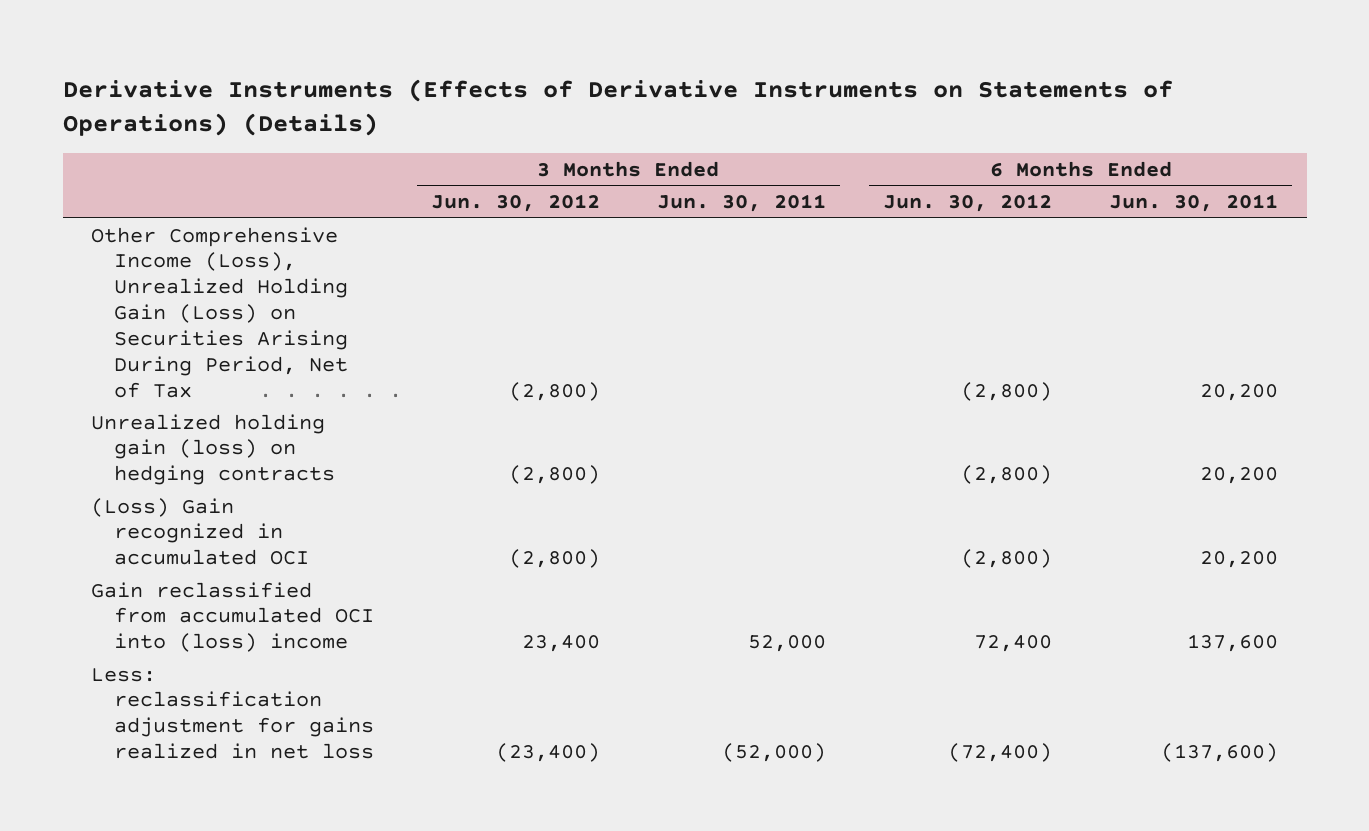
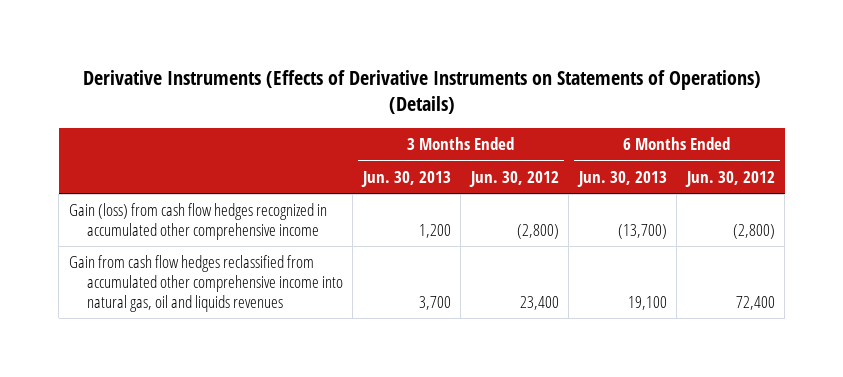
- | 3 Months Ended Jun. 30, 2012 | 3 Months Ended Jun. 30, 2011 | 6 Months Ended Jun. 30, 2012 | 6 Months Ended Jun. 30, 2011
+ | 3 Months Ended Jun. 30, 2013 | 3 Months Ended Jun. 30, 2012 | 6 Months Ended Jun. 30, 2013 | 6 Months Ended Jun. 30, 2012
- Other Comprehensive Income (Loss), Unrealized Holding Gain (Loss) on Securities Arising During Period, Net of Tax | (2,800) | | (2,800) | 20,200
- Unrealized holding gain (loss) on hedging contracts | (2,800) | | (2,800) | 20,200
- (Loss) Gain recognized in accumulated OCI | (2,800) | | (2,800) | 20,200
- Gain reclassified from accumulated OCI into (loss) income | 23,400 | 52,000 | 72,400 | 137,600
- Less: reclassification adjustment for gains realized in net loss | (23,400) | (52,000) | (72,400) | (137,600)
+ Gain (loss) from cash flow hedges recognized in accumulated other comprehensive income | 1,200 | (2,800) | (13,700) | (2,800)
+ Gain from cash flow hedges reclassified from accumulated other comprehensive income into natural gas, oil and liquids revenues | 3,700 | 23,400 | 19,100 | 72,400

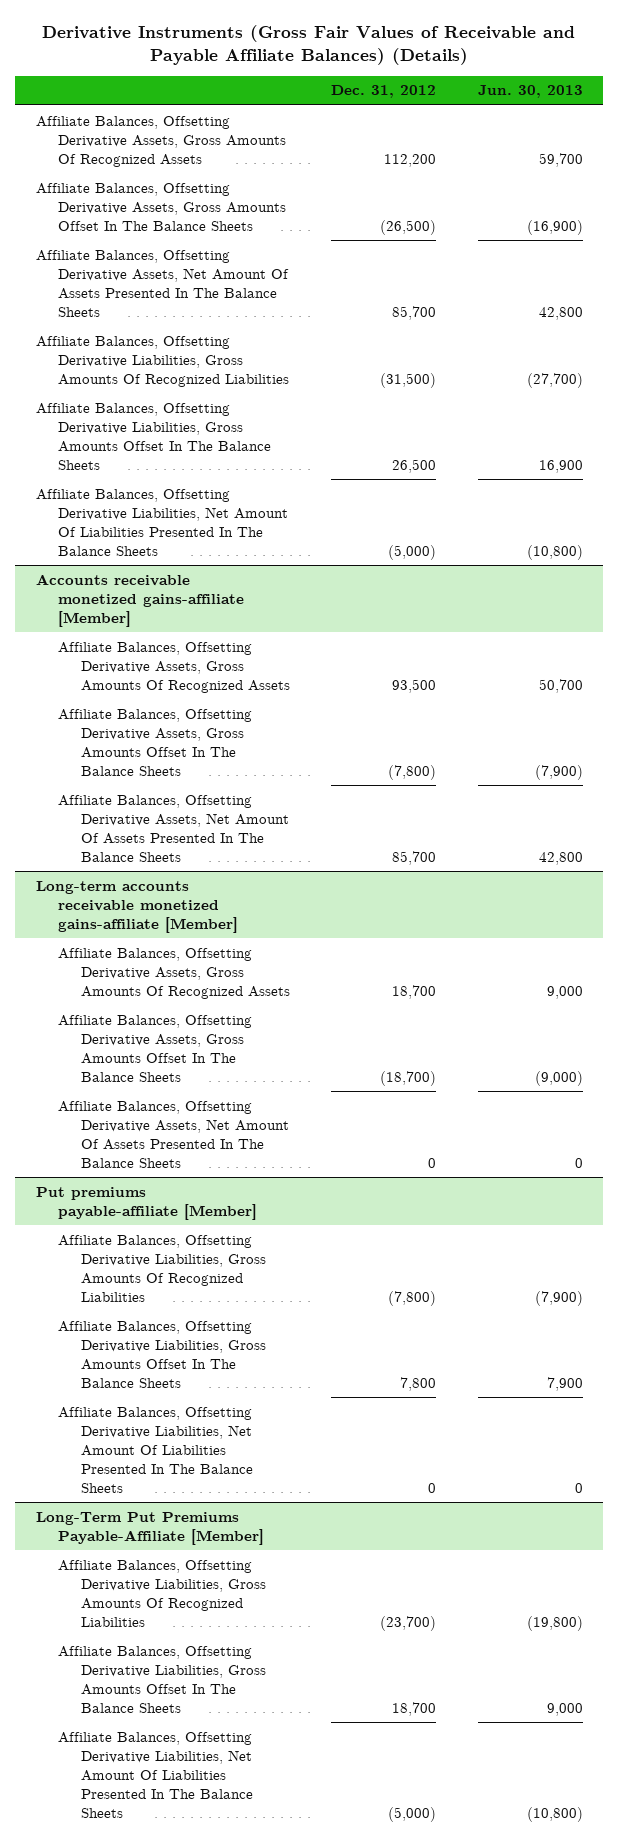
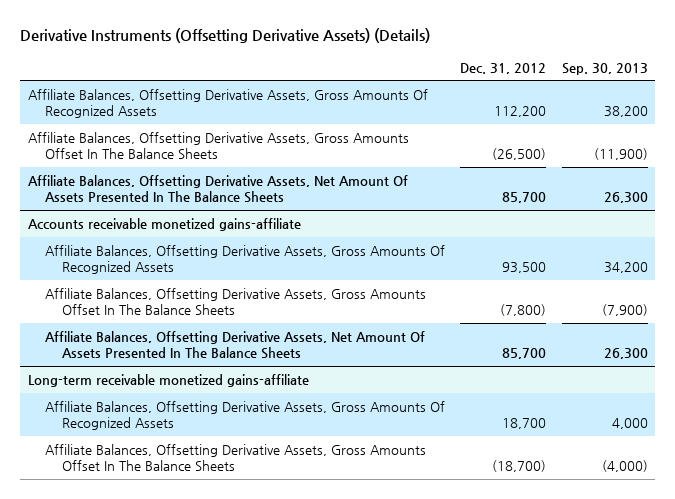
- Derivative Instruments (Gross Fair Values of Receivable and Payable Affiliate Balances) (Details)
+ Derivative Instruments (Offsetting Derivative Assets) (Details)
- | Dec. 31, 2012 | Jun. 30, 2013
+ | Dec. 31, 2012 | Sep. 30, 2013
- Affiliate Balances, Offsetting Derivative Liabilities, Gross Amounts Of Recognized Liabilities | (31,500) | (27,700)
- Affiliate Balances, Offsetting Derivative Liabilities, Gross Amounts Offset In The Balance Sheets | 26,500 | 16,900
- Affiliate Balances, Offsetting Derivative Liabilities, Net Amount Of Liabilities Presented In The Balance Sheets | (5,000) | (10,800)
- Accounts receivable monetized gains-affiliate [Member]
+ Accounts receivable monetized gains-affiliate
- Long-term accounts receivable monetized gains-affiliate [Member]
+ Long-term receivable monetized gains-affiliate
- Affiliate Balances, Offsetting Derivative Assets, Net Amount Of Assets Presented In The Balance Sheets | 0 | 0
- Put premiums payable-affiliate [Member]
- Affiliate Balances, Offsetting Derivative Liabilities, Gross Amounts Of Recognized Liabilities | (7,800) | (7,900)
- Affiliate Balances, Offsetting Derivative Liabilities, Gross Amounts Offset In The Balance Sheets | 7,800 | 7,900
- Affiliate Balances, Offsetting Derivative Liabilities, Net Amount Of Liabilities Presented In The Balance Sheets | 0 | 0
- Long-Term Put Premiums Payable-Affiliate [Member]
- Affiliate Balances, Offsetting Derivative Liabilities, Gross Amounts Of Recognized Liabilities | (23,700) | (19,800)
- Affiliate Balances, Offsetting Derivative Liabilities, Gross Amounts Offset In The Balance Sheets | 18,700 | 9,000
- Affiliate Balances, Offsetting Derivative Liabilities, Net Amount Of Liabilities Presented In The Balance Sheets | (5,000) | (10,800)

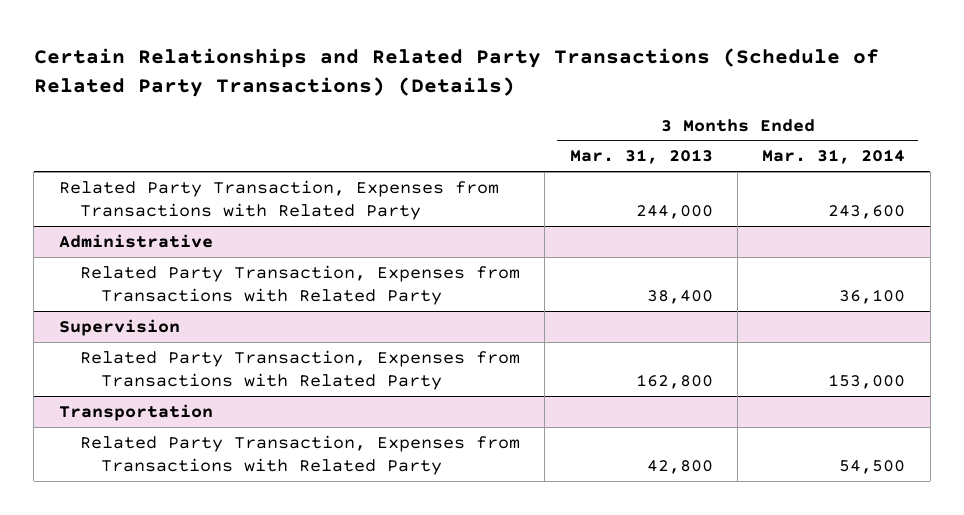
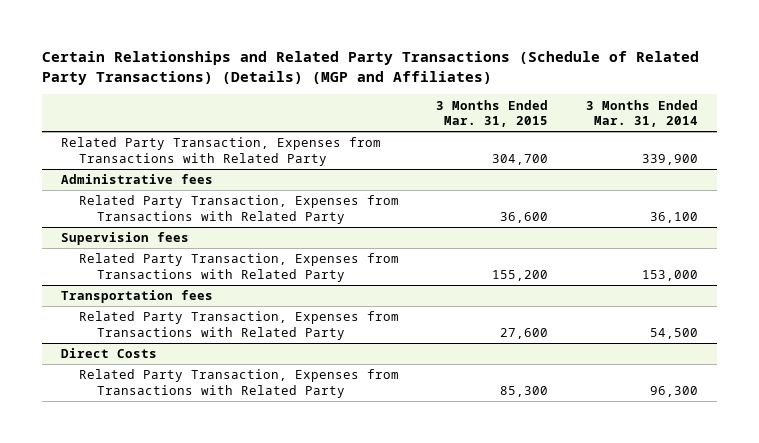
- Certain Relationships and Related Party Transactions (Schedule of Related Party Transactions) (Details)
+ Certain Relationships and Related Party Transactions (Schedule of Related Party Transactions) (Details) (MGP and Affiliates)
- | 3 Months Ended Mar. 31, 2013 | 3 Months Ended Mar. 31, 2014
+ | 3 Months Ended Mar. 31, 2015 | 3 Months Ended Mar. 31, 2014
- Related Party Transaction, Expenses from Transactions with Related Party | 244,000 | 243,600
- Administrative
+ Related Party Transaction, Expenses from Transactions with Related Party | 304,700 | 339,900
+ Administrative fees
- Supervision
+ Supervision fees
- Transportation
+ Transportation fees
+ Direct Costs
+ Related Party Transaction, Expenses from Transactions with Related Party | 85,300 | 96,300

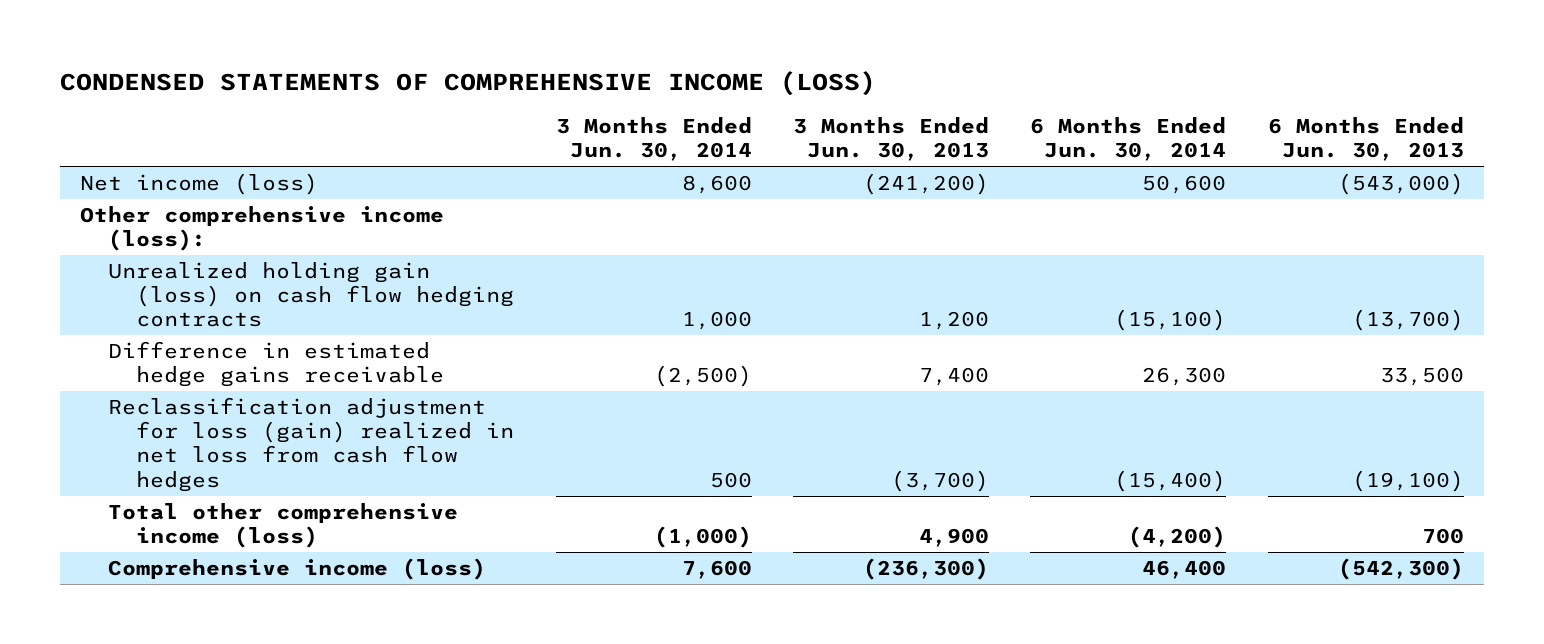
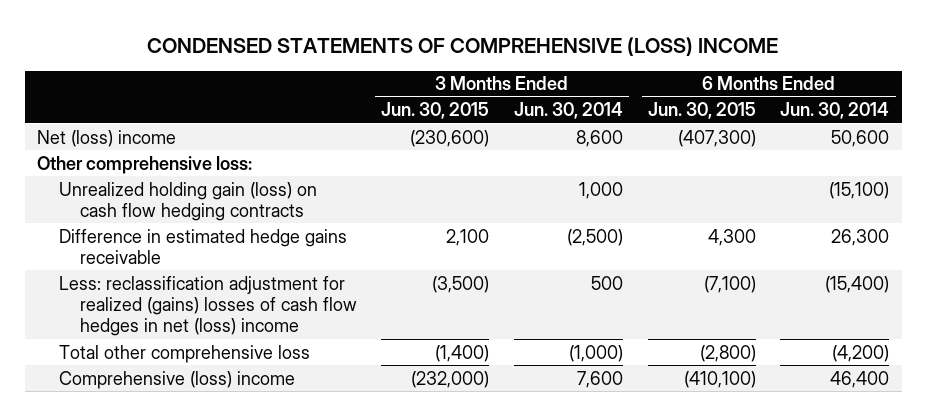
- CONDENSED STATEMENTS OF COMPREHENSIVE INCOME (LOSS)
+ CONDENSED STATEMENTS OF COMPREHENSIVE (LOSS) INCOME
- | 3 Months Ended Jun. 30, 2014 | 3 Months Ended Jun. 30, 2013 | 6 Months Ended Jun. 30, 2014 | 6 Months Ended Jun. 30, 2013
+ | 3 Months Ended Jun. 30, 2015 | 3 Months Ended Jun. 30, 2014 | 6 Months Ended Jun. 30, 2015 | 6 Months Ended Jun. 30, 2014
- Net income (loss) | 8,600 | (241,200) | 50,600 | (543,000)
- Other comprehensive income (loss):
+ Net (loss) income | (230,600) | 8,600 | (407,300) | 50,600
+ Other comprehensive loss:
- Reclassification adjustment for loss (gain) realized in net loss from cash flow hedges | 500 | (3,700) | (15,400) | (19,100)
- Total other comprehensive income (loss) | (1,000) | 4,900 | (4,200) | 700
- Comprehensive income (loss) | 7,600 | (236,300) | 46,400 | (542,300)
+ Less: reclassification adjustment for realized (gains) losses of cash flow hedges in net (loss) income | (3,500) | 500 | (7,100) | (15,400)
+ Total other comprehensive loss | (1,400) | (1,000) | (2,800) | (4,200)
+ Comprehensive (loss) income | (232,000) | 7,600 | (410,100) | 46,400

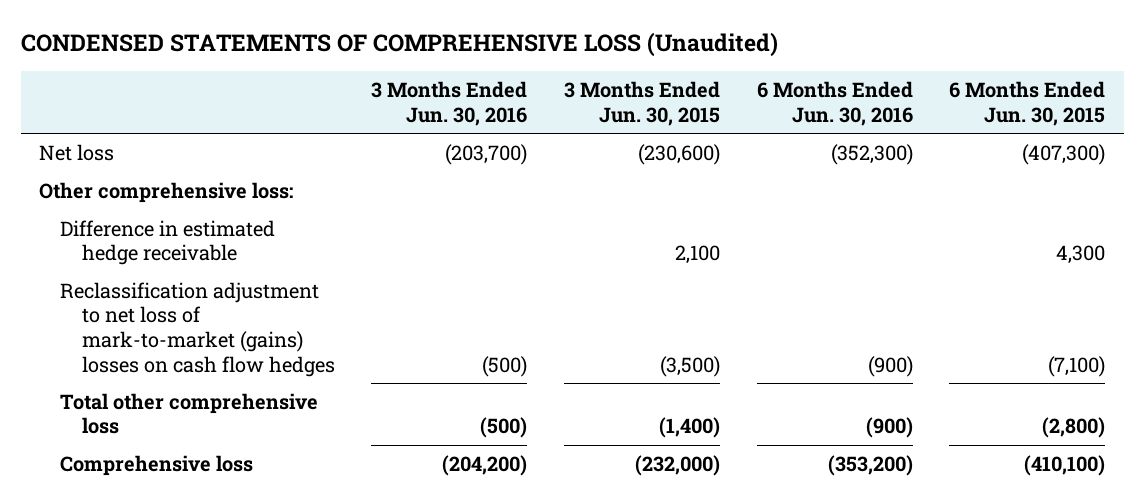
- CONDENSED STATEMENTS OF COMPREHENSIVE (LOSS) INCOME
+ CONDENSED STATEMENTS OF COMPREHENSIVE LOSS (Unaudited)
- | 3 Months Ended Jun. 30, 2015 | 3 Months Ended Jun. 30, 2014 | 6 Months Ended Jun. 30, 2015 | 6 Months Ended Jun. 30, 2014
+ | 3 Months Ended Jun. 30, 2016 | 3 Months Ended Jun. 30, 2015 | 6 Months Ended Jun. 30, 2016 | 6 Months Ended Jun. 30, 2015
- Net (loss) income | (230,600) | 8,600 | (407,300) | 50,600
+ Net loss | (203,700) | (230,600) | (352,300) | (407,300)
- Unrealized holding gain (loss) on cash flow hedging contracts | | 1,000 | | (15,100)
- Difference in estimated hedge gains receivable | 2,100 | (2,500) | 4,300 | 26,300
- Less: reclassification adjustment for realized (gains) losses of cash flow hedges in net (loss) income | (3,500) | 500 | (7,100) | (15,400)
+ Difference in estimated hedge receivable | | 2,100 | | 4,300
+ Reclassification adjustment to net loss of mark-to-market (gains) losses on cash flow hedges | (500) | (3,500) | (900) | (7,100)
- Comprehensive (loss) income | (232,000) | 7,600 | (410,100) | 46,400
+ Comprehensive loss | (204,200) | (232,000) | (353,200) | (410,100)

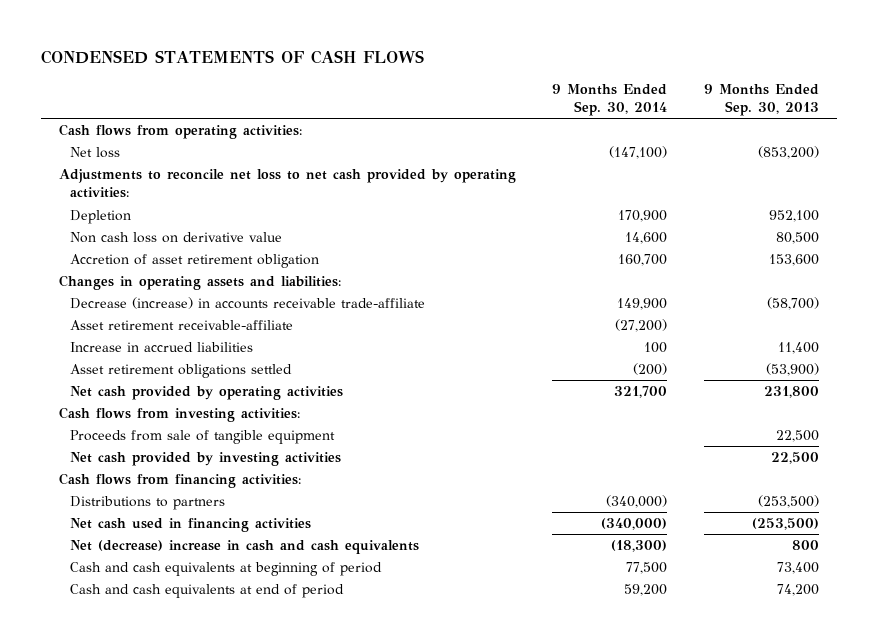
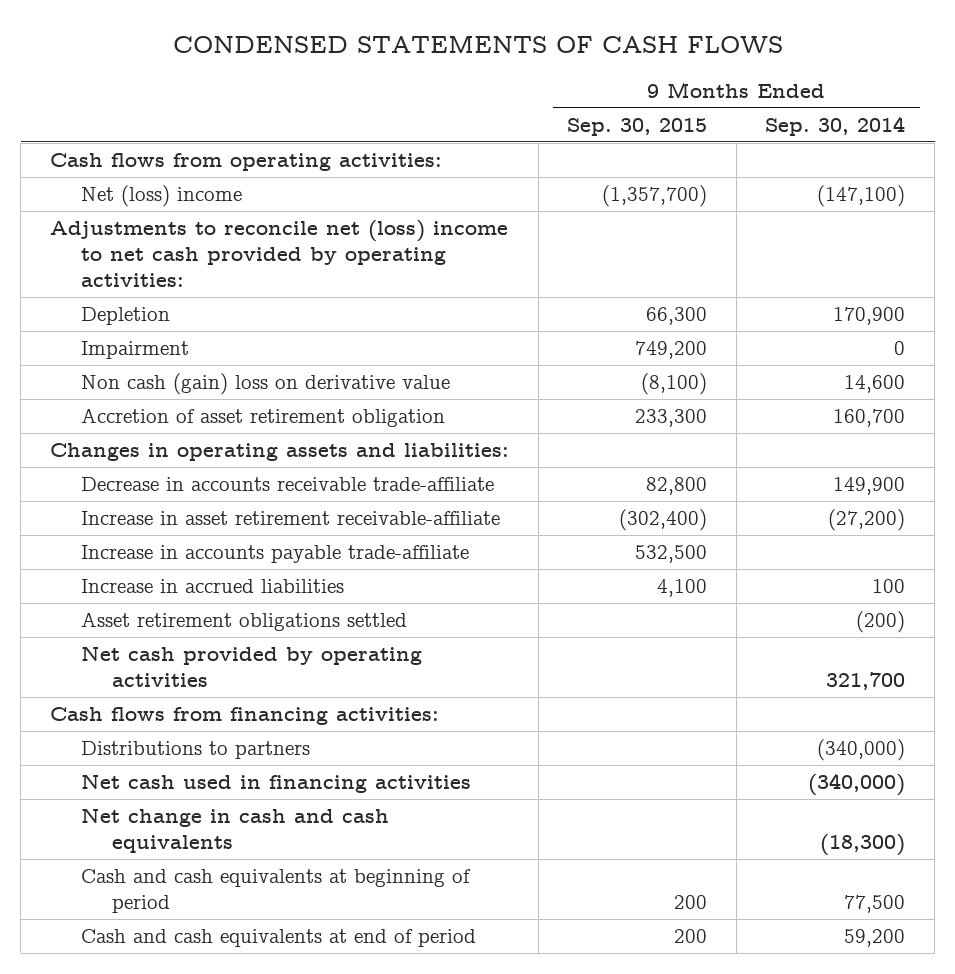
- | 9 Months Ended Sep. 30, 2014 | 9 Months Ended Sep. 30, 2013
+ | 9 Months Ended Sep. 30, 2015 | 9 Months Ended Sep. 30, 2014
- Net loss | (147,100) | (853,200)
- Adjustments to reconcile net loss to net cash provided by operating activities:
+ Net (loss) income | (1,357,700) | (147,100)
+ Adjustments to reconcile net (loss) income to net cash provided by operating activities:
- Non cash loss on derivative value | 14,600 | 80,500
+ Impairment | 749,200 | 0
+ Non cash (gain) loss on derivative value | (8,100) | 14,600
- Decrease (increase) in accounts receivable trade-affiliate | 149,900 | (58,700)
- Asset retirement receivable-affiliate | (27,200) |
+ Decrease in accounts receivable trade-affiliate | 82,800 | 149,900
+ Increase in asset retirement receivable-affiliate | (302,400) | (27,200)
+ Increase in accounts payable trade-affiliate | 532,500 |
- Cash flows from investing activities:
- Proceeds from sale of tangible equipment | | 22,500
- Net cash provided by investing activities | | 22,500
- Net (decrease) increase in cash and cash equivalents | (18,300) | 800
+ Net change in cash and cash equivalents | | (18,300)

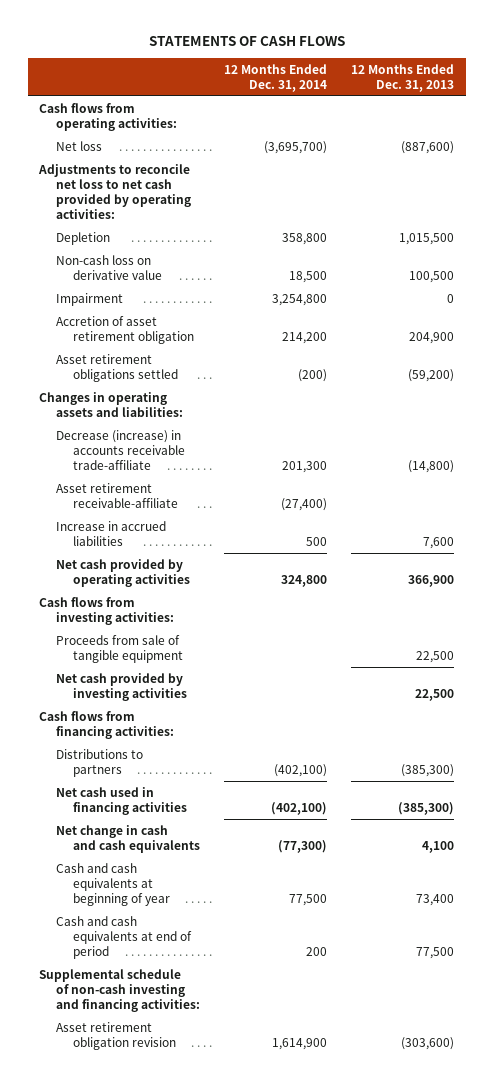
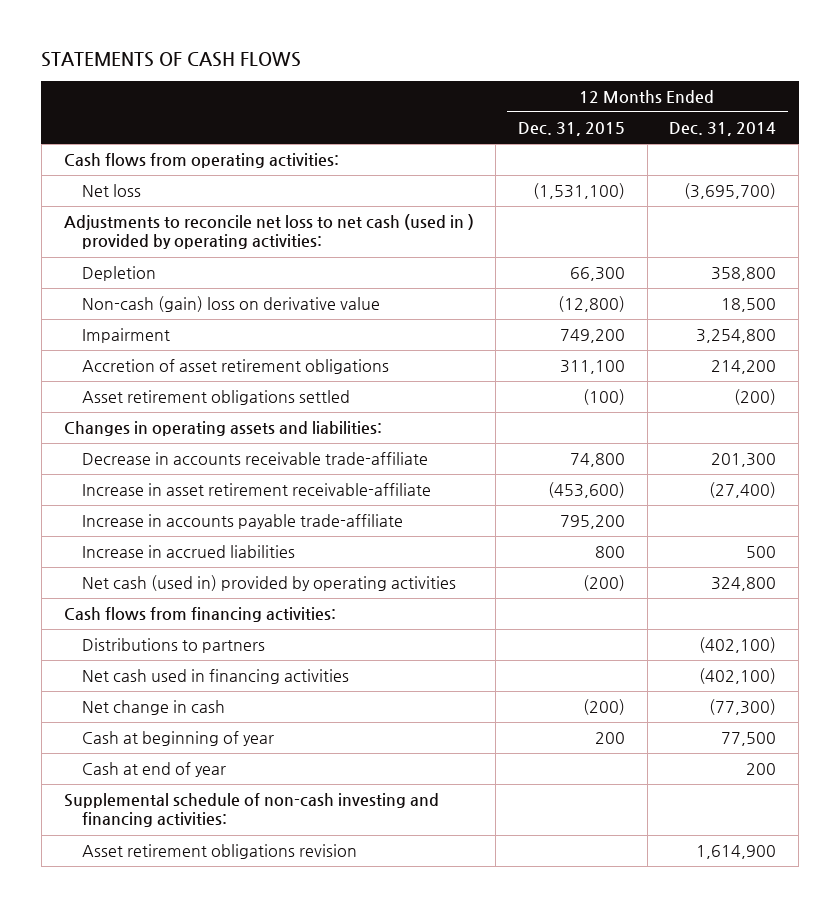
- | 12 Months Ended Dec. 31, 2014 | 12 Months Ended Dec. 31, 2013
+ | 12 Months Ended Dec. 31, 2015 | 12 Months Ended Dec. 31, 2014
- Adjustments to reconcile net loss to net cash provided by operating activities:
+ Adjustments to reconcile net loss to net cash (used in ) provided by operating activities:
- Non-cash loss on derivative value | 18,500 | 100,500
+ Non-cash (gain) loss on derivative value | (12,800) | 18,500
- Accretion of asset retirement obligation | 214,200 | 204,900
+ Accretion of asset retirement obligations | 311,100 | 214,200
- Decrease (increase) in accounts receivable trade-affiliate | 201,300 | (14,800)
- Asset retirement receivable-affiliate | (27,400) |
+ Decrease in accounts receivable trade-affiliate | 74,800 | 201,300
+ Increase in asset retirement receivable-affiliate | (453,600) | (27,400)
+ Increase in accounts payable trade-affiliate | 795,200 |
- Net cash provided by operating activities | 324,800 | 366,900
- Cash flows from investing activities:
- Proceeds from sale of tangible equipment | | 22,500
- Net cash provided by investing activities | | 22,500
+ Net cash (used in) provided by operating activities | (200) | 324,800
- Net change in cash and cash equivalents | (77,300) | 4,100
- Cash and cash equivalents at beginning of year | 77,500 | 73,400
- Cash and cash equivalents at end of period | 200 | 77,500
+ Net change in cash | (200) | (77,300)
+ Cash at beginning of year | 200 | 77,500
+ Cash at end of year | | 200
- Asset retirement obligation revision | 1,614,900 | (303,600)
+ Asset retirement obligations revision | | 1,614,900

